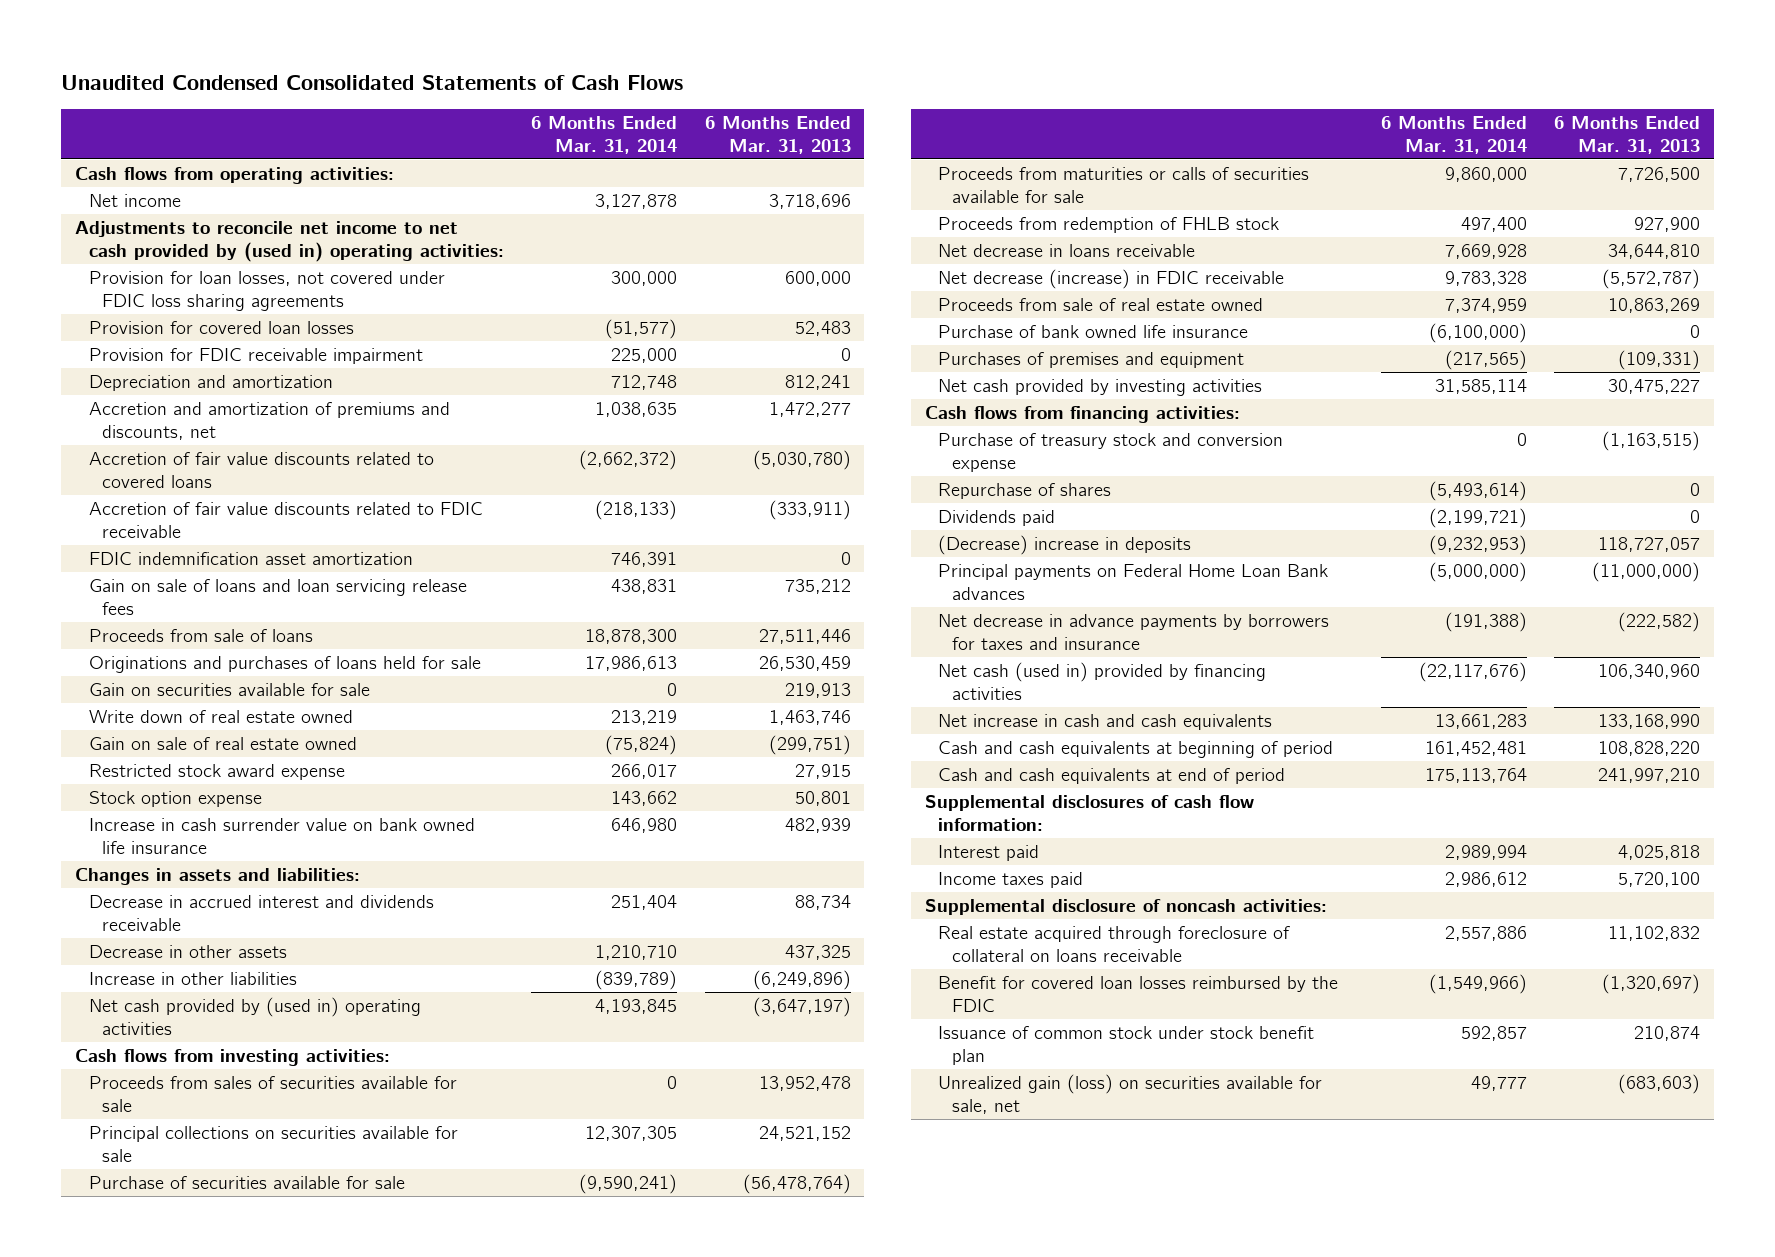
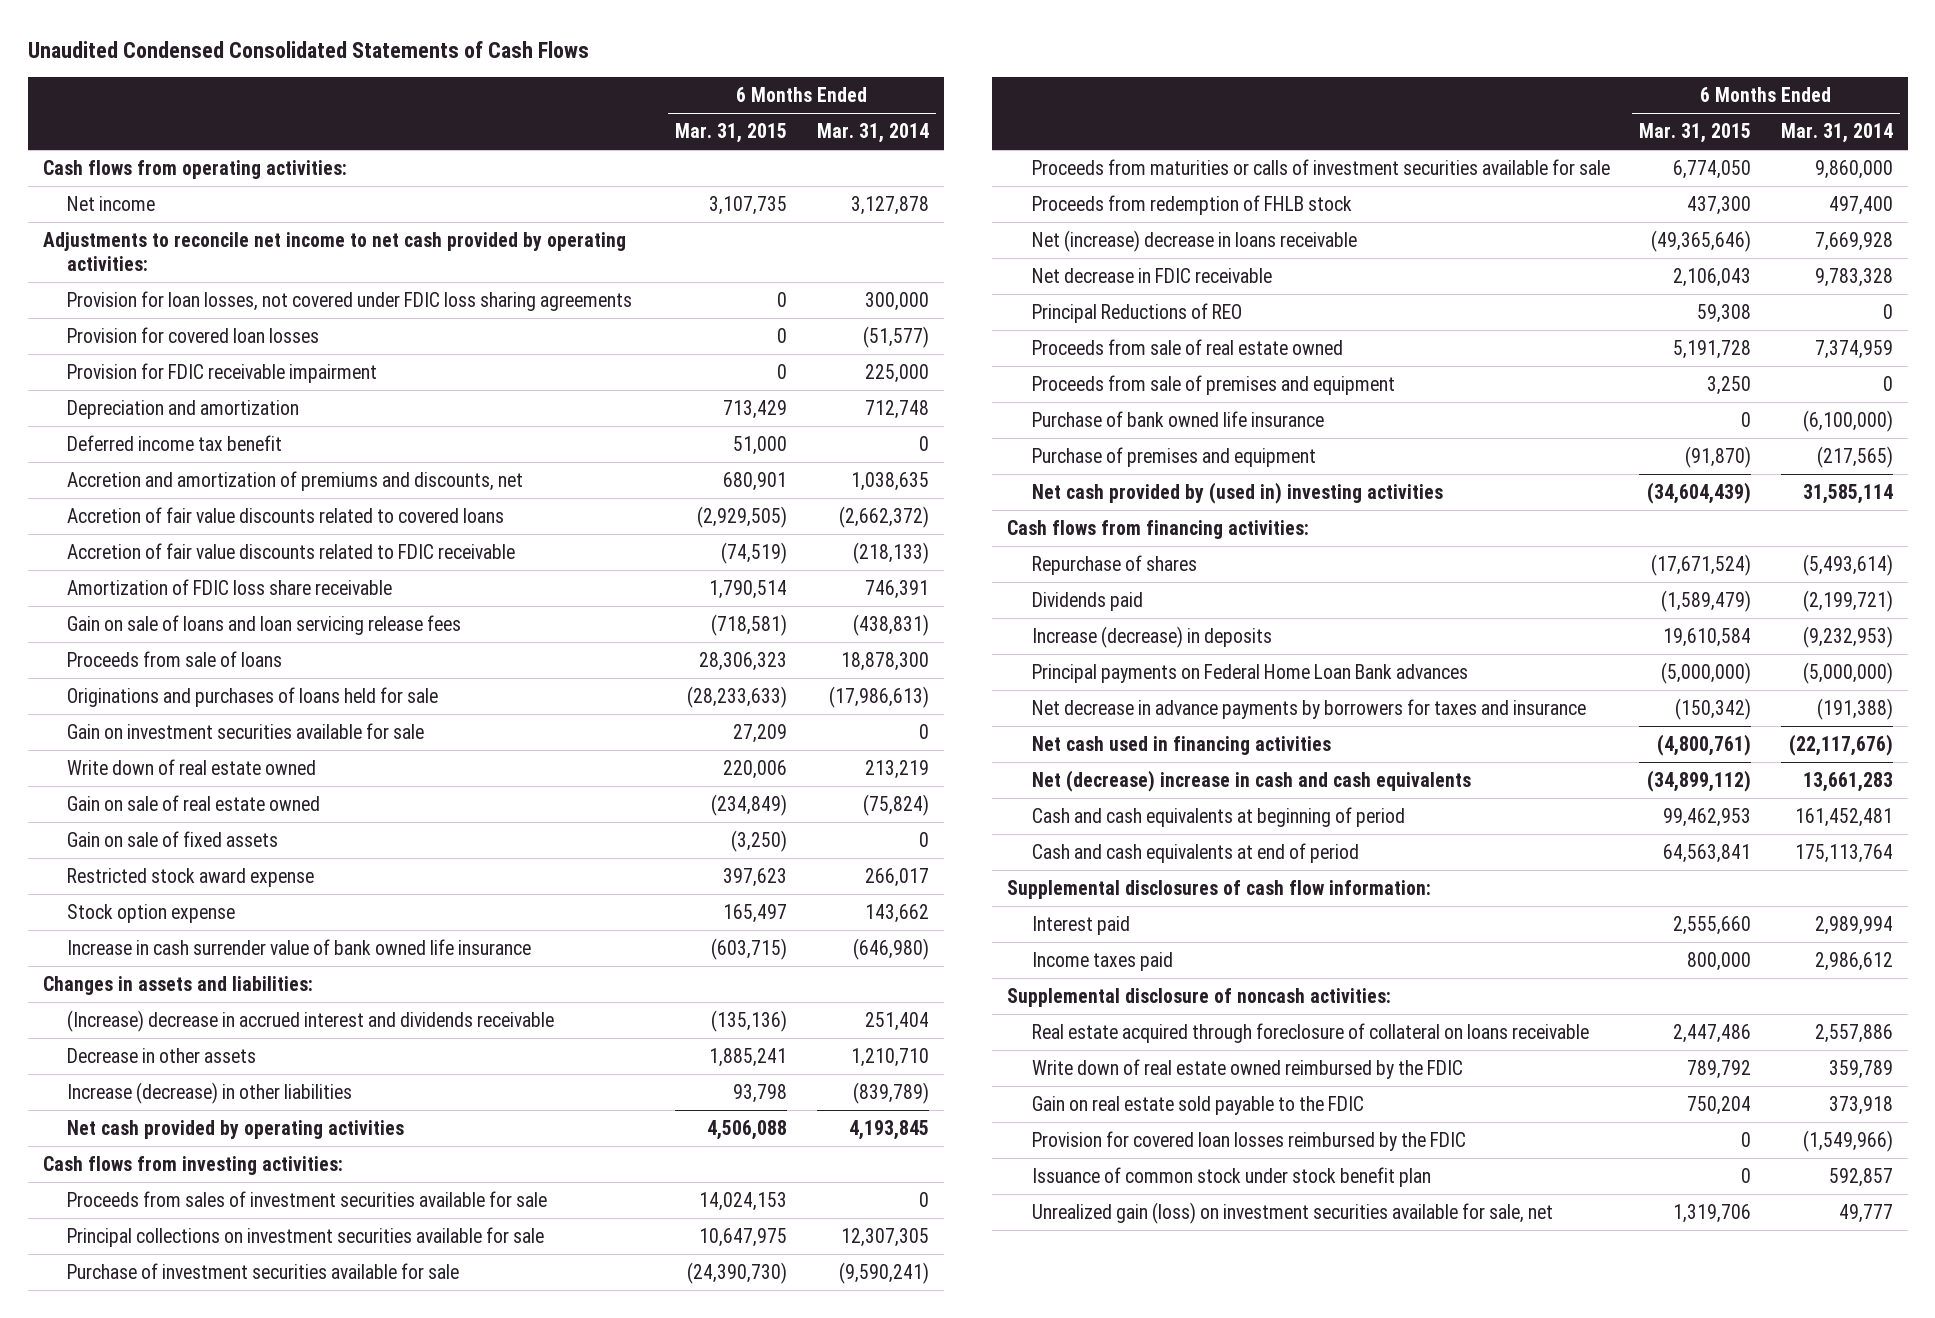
- | 6 Months Ended Mar. 31, 2014 | 6 Months Ended Mar. 31, 2013
+ | 6 Months Ended Mar. 31, 2015 | 6 Months Ended Mar. 31, 2014
- Adjustments to reconcile net income to net cash provided by (used in) operating activities:
+ Adjustments to reconcile net income to net cash provided by operating activities:
+ Deferred income tax benefit | 51,000 | 0
- FDIC indemnification asset amortization | 746,391 | 0
- Gain on sale of loans and loan servicing release fees | 438,831 | 735,212
+ Amortization of FDIC loss share receivable | 1,790,514 | 746,391
+ Gain on sale of loans and loan servicing release fees | (718,581) | (438,831)
- Originations and purchases of loans held for sale | 17,986,613 | 26,530,459
- Gain on securities available for sale | 0 | 219,913
+ Originations and purchases of loans held for sale | (28,233,633) | (17,986,613)
+ Gain on investment securities available for sale | 27,209 | 0
+ Gain on sale of fixed assets | (3,250) | 0
- Increase in cash surrender value on bank owned life insurance | 646,980 | 482,939
+ Increase in cash surrender value of bank owned life insurance | (603,715) | (646,980)
- Decrease in accrued interest and dividends receivable | 251,404 | 88,734
+ (Increase) decrease in accrued interest and dividends receivable | (135,136) | 251,404
- Increase in other liabilities | (839,789) | (6,249,896)
- Net cash provided by (used in) operating activities | 4,193,845 | (3,647,197)
+ Increase (decrease) in other liabilities | 93,798 | (839,789)
+ Net cash provided by operating activities | 4,506,088 | 4,193,845
- Proceeds from sales of securities available for sale | 0 | 13,952,478
- Principal collections on securities available for sale | 12,307,305 | 24,521,152
- Purchase of securities available for sale | (9,590,241) | (56,478,764)
- Proceeds from maturities or calls of securities available for sale | 9,860,000 | 7,726,500
+ Proceeds from sales of investment securities available for sale | 14,024,153 | 0
+ Principal collections on investment securities available for sale | 10,647,975 | 12,307,305
+ Purchase of investment securities available for sale | (24,390,730) | (9,590,241)
+ Proceeds from maturities or calls of investment securities available for sale | 6,774,050 | 9,860,000
- Net decrease in loans receivable | 7,669,928 | 34,644,810
- Net decrease (increase) in FDIC receivable | 9,783,328 | (5,572,787)
+ Net (increase) decrease in loans receivable | (49,365,646) | 7,669,928
+ Net decrease in FDIC receivable | 2,106,043 | 9,783,328
+ Principal Reductions of REO | 59,308 | 0
+ Proceeds from sale of premises and equipment | 3,250 | 0
- Purchases of premises and equipment | (217,565) | (109,331)
- Net cash provided by investing activities | 31,585,114 | 30,475,227
+ Purchase of premises and equipment | (91,870) | (217,565)
+ Net cash provided by (used in) investing activities | (34,604,439) | 31,585,114
- Purchase of treasury stock and conversion expense | 0 | (1,163,515)
- (Decrease) increase in deposits | (9,232,953) | 118,727,057
+ Increase (decrease) in deposits | 19,610,584 | (9,232,953)
- Net cash (used in) provided by financing activities | (22,117,676) | 106,340,960
- Net increase in cash and cash equivalents | 13,661,283 | 133,168,990
+ Net cash used in financing activities | (4,800,761) | (22,117,676)
+ Net (decrease) increase in cash and cash equivalents | (34,899,112) | 13,661,283
- Benefit for covered loan losses reimbursed by the FDIC | (1,549,966) | (1,320,697)
+ Write down of real estate owned reimbursed by the FDIC | 789,792 | 359,789
+ Gain on real estate sold payable to the FDIC | 750,204 | 373,918
+ Provision for covered loan losses reimbursed by the FDIC | 0 | (1,549,966)
- Unrealized gain (loss) on securities available for sale, net | 49,777 | (683,603)
+ Unrealized gain (loss) on investment securities available for sale, net | 1,319,706 | 49,777

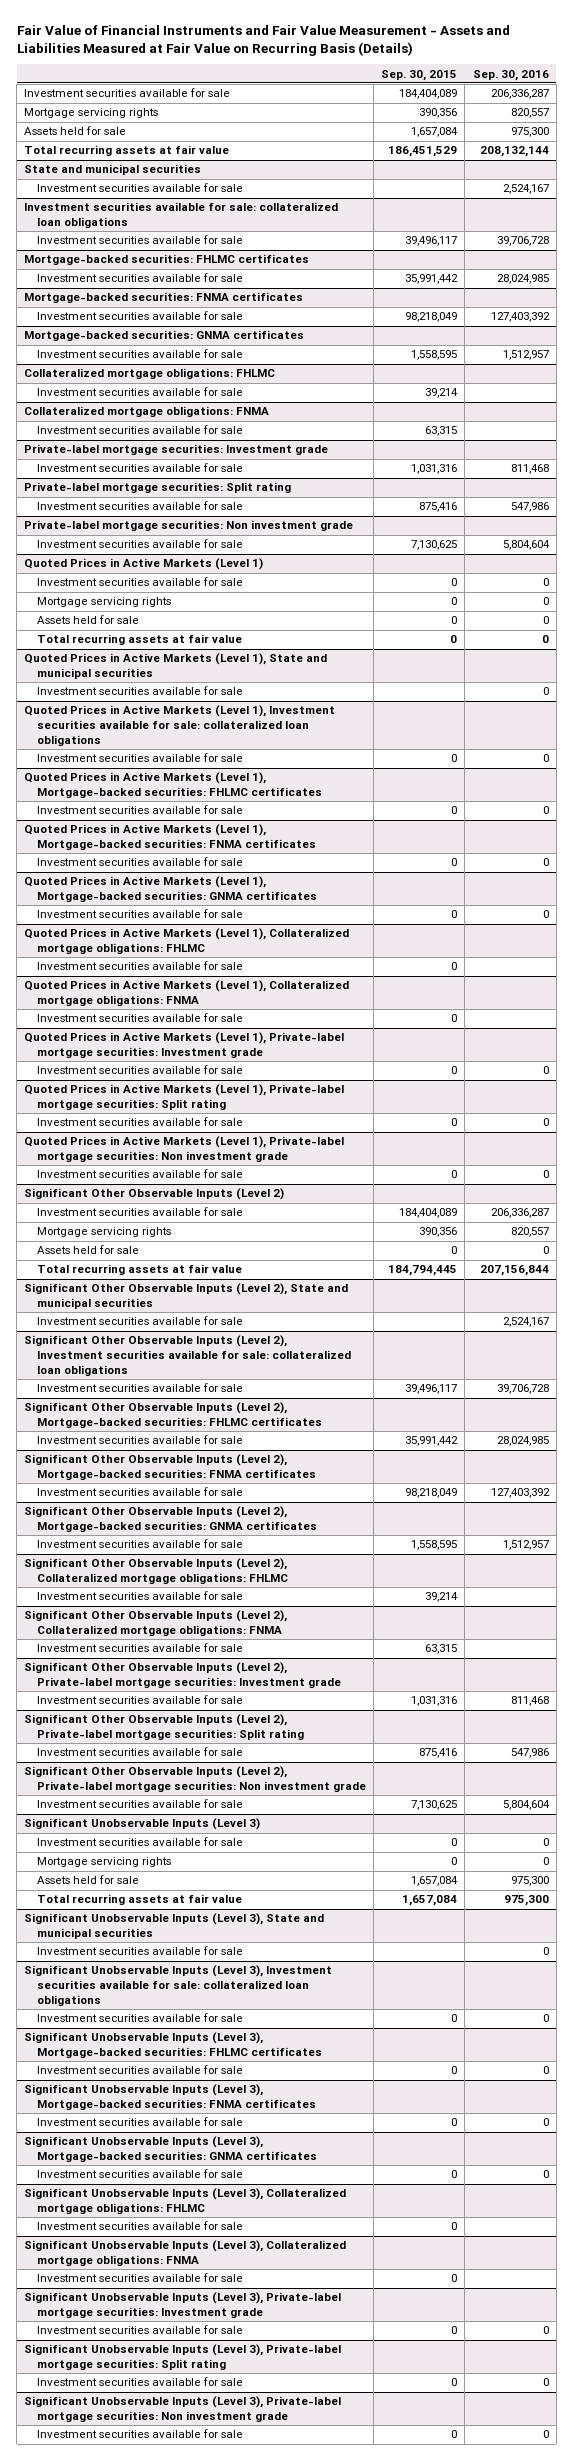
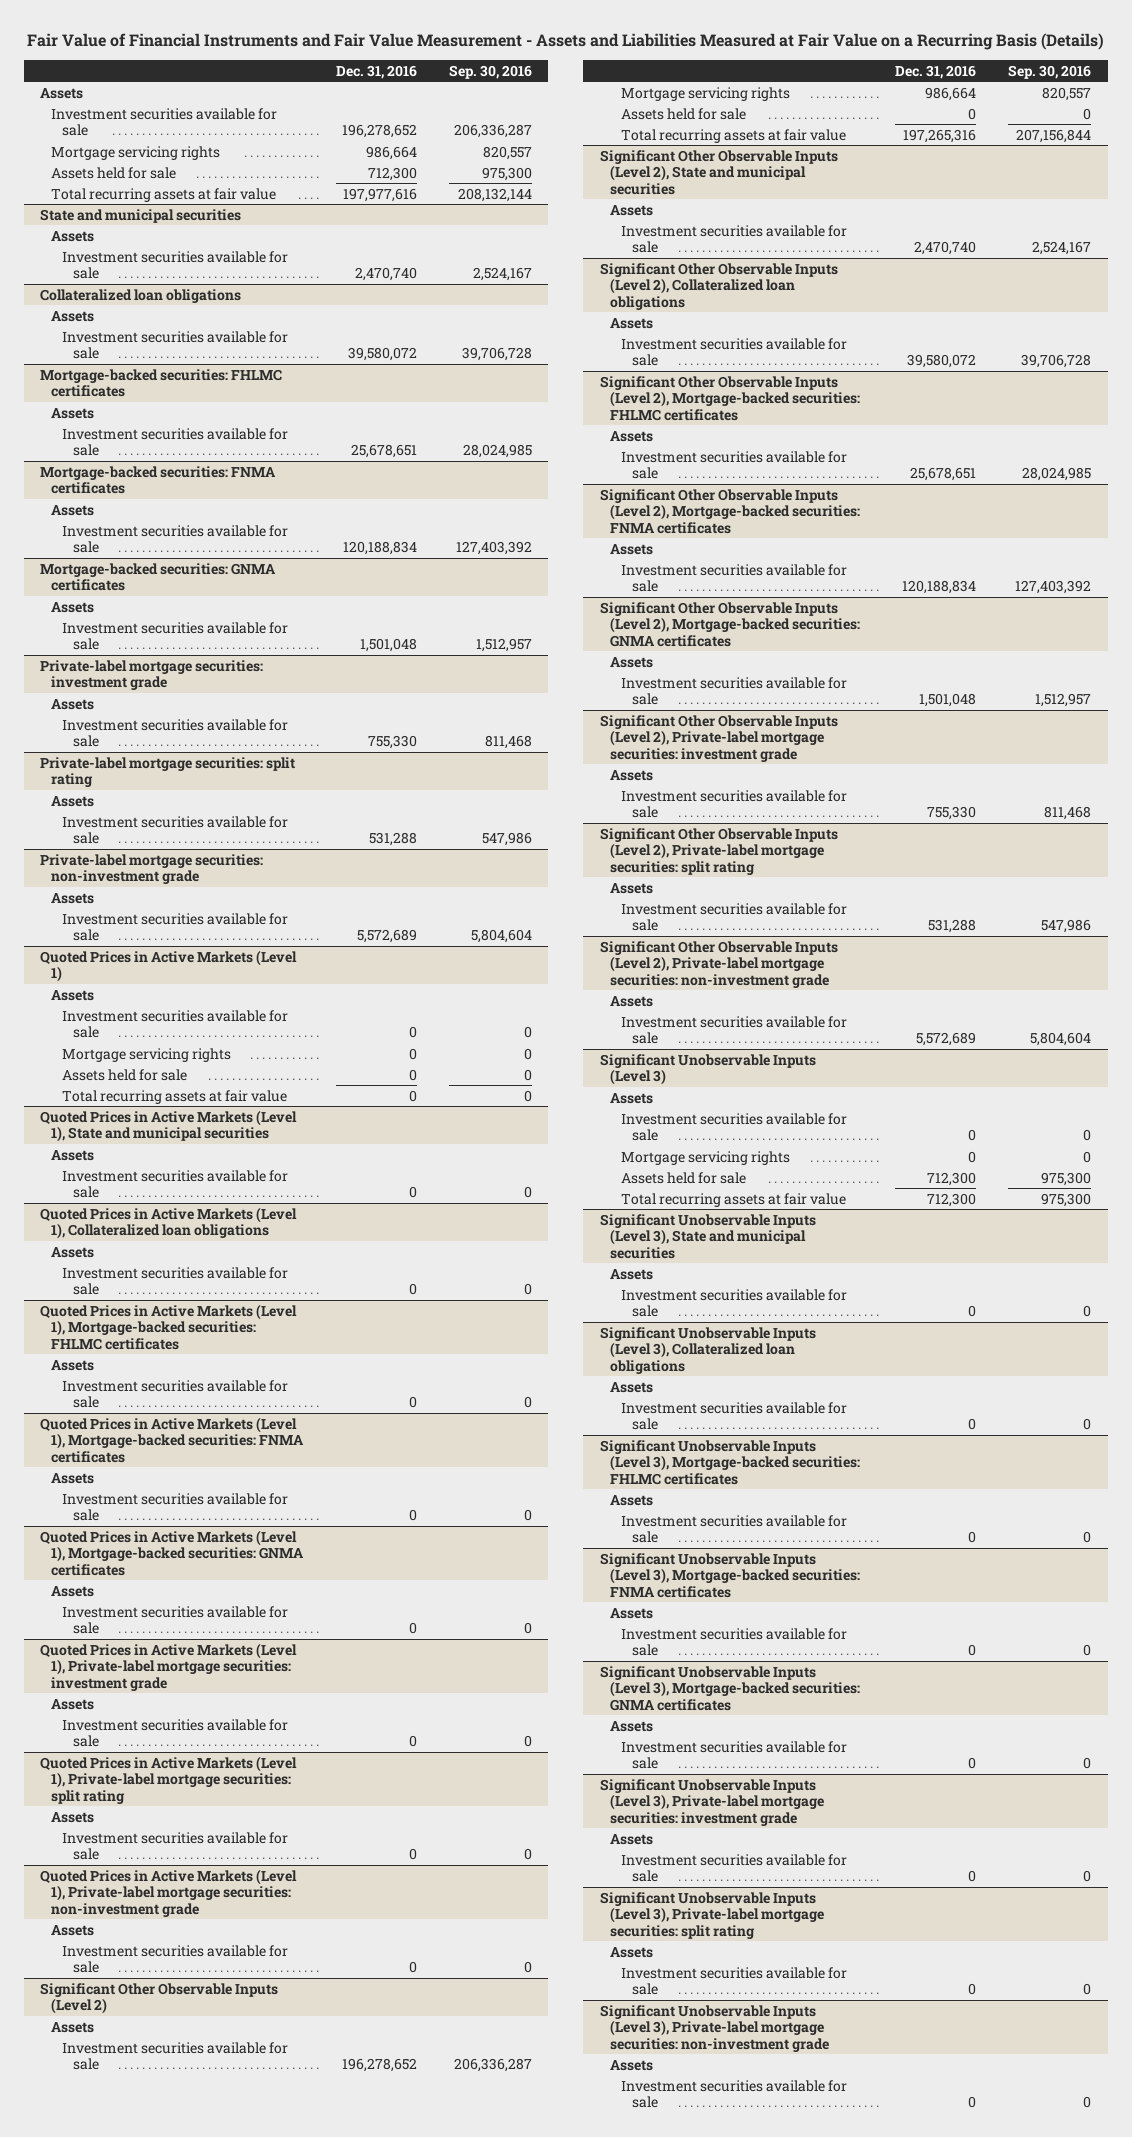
- Fair Value of Financial Instruments and Fair Value Measurement - Assets and Liabilities Measured at Fair Value on Recurring Basis (Details)
+ Fair Value of Financial Instruments and Fair Value Measurement - Assets and Liabilities Measured at Fair Value on a Recurring Basis (Details)
- | Sep. 30, 2015 | Sep. 30, 2016
+ | Dec. 31, 2016 | Sep. 30, 2016
+ Assets
@ State and municipal securities
+ Assets
- Investment securities available for sale: collateralized loan obligations
+ Collateralized loan obligations
+ Assets
@ Mortgage-backed securities: FHLMC certificates
+ Assets
@ Mortgage-backed securities: FNMA certificates
+ Assets
@ Mortgage-backed securities: GNMA certificates
+ Assets
- Collateralized mortgage obligations: FHLMC
- Investment securities available for sale | 39,214 |
- Collateralized mortgage obligations: FNMA
- Investment securities available for sale | 63,315 |
- Private-label mortgage securities: Investment grade
+ Private-label mortgage securities: investment grade
+ Assets
- Private-label mortgage securities: Split rating
+ Private-label mortgage securities: split rating
+ Assets
- Private-label mortgage securities: Non investment grade
+ Private-label mortgage securities: non-investment grade
+ Assets
@ Quoted Prices in Active Markets (Level 1)
+ Assets
@ Quoted Prices in Active Markets (Level 1), State and municipal securities
+ Assets
- Quoted Prices in Active Markets (Level 1), Investment securities available for sale: collateralized loan obligations
+ Quoted Prices in Active Markets (Level 1), Collateralized loan obligations
+ Assets
@ Quoted Prices in Active Markets (Level 1), Mortgage-backed securities: FHLMC certificates
+ Assets
@ Quoted Prices in Active Markets (Level 1), Mortgage-backed securities: FNMA certificates
+ Assets
@ Quoted Prices in Active Markets (Level 1), Mortgage-backed securities: GNMA certificates
+ Assets
- Quoted Prices in Active Markets (Level 1), Collateralized mortgage obligations: FHLMC
- Investment securities available for sale | 0 |
- Quoted Prices in Active Markets (Level 1), Collateralized mortgage obligations: FNMA
- Investment securities available for sale | 0 |
- Quoted Prices in Active Markets (Level 1), Private-label mortgage securities: Investment grade
+ Quoted Prices in Active Markets (Level 1), Private-label mortgage securities: investment grade
+ Assets
- Quoted Prices in Active Markets (Level 1), Private-label mortgage securities: Split rating
+ Quoted Prices in Active Markets (Level 1), Private-label mortgage securities: split rating
+ Assets
- Quoted Prices in Active Markets (Level 1), Private-label mortgage securities: Non investment grade
+ Quoted Prices in Active Markets (Level 1), Private-label mortgage securities: non-investment grade
+ Assets
@ Significant Other Observable Inputs (Level 2)
+ Assets
@ Significant Other Observable Inputs (Level 2), State and municipal securities
+ Assets
- Significant Other Observable Inputs (Level 2), Investment securities available for sale: collateralized loan obligations
+ Significant Other Observable Inputs (Level 2), Collateralized loan obligations
+ Assets
@ Significant Other Observable Inputs (Level 2), Mortgage-backed securities: FHLMC certificates
+ Assets
@ Significant Other Observable Inputs (Level 2), Mortgage-backed securities: FNMA certificates
+ Assets
@ Significant Other Observable Inputs (Level 2), Mortgage-backed securities: GNMA certificates
+ Assets
- Significant Other Observable Inputs (Level 2), Collateralized mortgage obligations: FHLMC
- Investment securities available for sale | 39,214 |
- Significant Other Observable Inputs (Level 2), Collateralized mortgage obligations: FNMA
- Investment securities available for sale | 63,315 |
- Significant Other Observable Inputs (Level 2), Private-label mortgage securities: Investment grade
+ Significant Other Observable Inputs (Level 2), Private-label mortgage securities: investment grade
+ Assets
- Significant Other Observable Inputs (Level 2), Private-label mortgage securities: Split rating
+ Significant Other Observable Inputs (Level 2), Private-label mortgage securities: split rating
+ Assets
- Significant Other Observable Inputs (Level 2), Private-label mortgage securities: Non investment grade
+ Significant Other Observable Inputs (Level 2), Private-label mortgage securities: non-investment grade
+ Assets
@ Significant Unobservable Inputs (Level 3)
+ Assets
@ Significant Unobservable Inputs (Level 3), State and municipal securities
+ Assets
- Significant Unobservable Inputs (Level 3), Investment securities available for sale: collateralized loan obligations
+ Significant Unobservable Inputs (Level 3), Collateralized loan obligations
+ Assets
@ Significant Unobservable Inputs (Level 3), Mortgage-backed securities: FHLMC certificates
+ Assets
@ Significant Unobservable Inputs (Level 3), Mortgage-backed securities: FNMA certificates
+ Assets
@ Significant Unobservable Inputs (Level 3), Mortgage-backed securities: GNMA certificates
+ Assets
- Significant Unobservable Inputs (Level 3), Collateralized mortgage obligations: FHLMC
- Investment securities available for sale | 0 |
- Significant Unobservable Inputs (Level 3), Collateralized mortgage obligations: FNMA
- Investment securities available for sale | 0 |
- Significant Unobservable Inputs (Level 3), Private-label mortgage securities: Investment grade
+ Significant Unobservable Inputs (Level 3), Private-label mortgage securities: investment grade
+ Assets
- Significant Unobservable Inputs (Level 3), Private-label mortgage securities: Split rating
+ Significant Unobservable Inputs (Level 3), Private-label mortgage securities: split rating
+ Assets
- Significant Unobservable Inputs (Level 3), Private-label mortgage securities: Non investment grade
+ Significant Unobservable Inputs (Level 3), Private-label mortgage securities: non-investment grade
+ Assets

